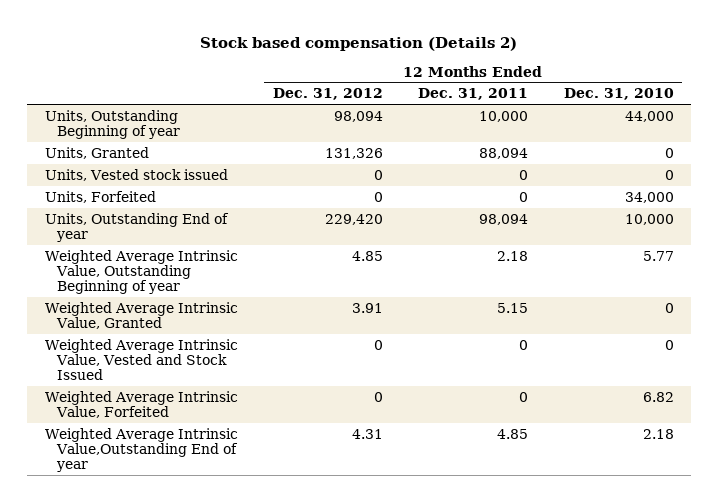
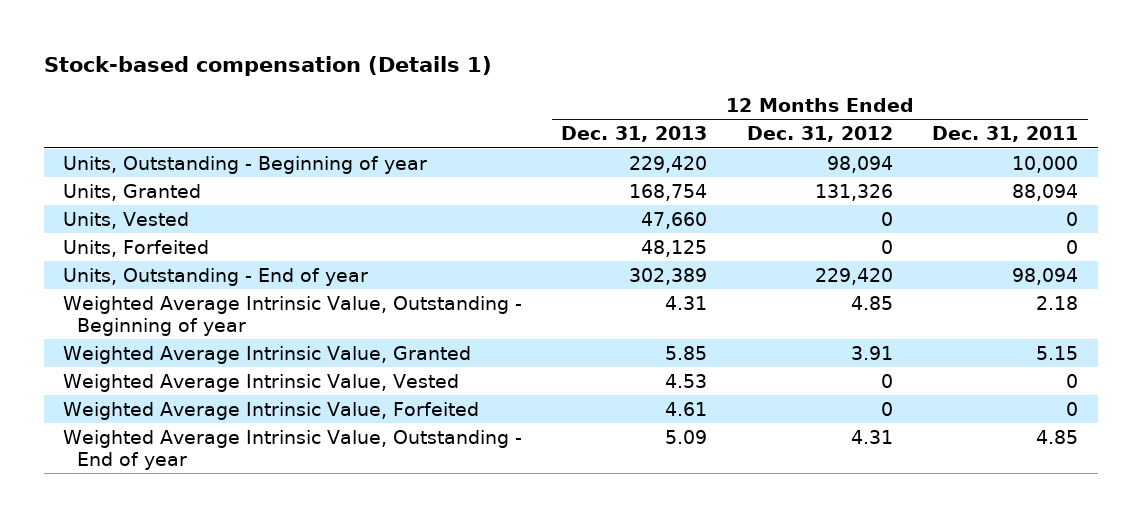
- Stock based compensation (Details 2)
+ Stock-based compensation (Details 1)
- | 12 Months Ended Dec. 31, 2012 | 12 Months Ended Dec. 31, 2011 | 12 Months Ended Dec. 31, 2010
+ | 12 Months Ended Dec. 31, 2013 | 12 Months Ended Dec. 31, 2012 | 12 Months Ended Dec. 31, 2011
- Units, Outstanding Beginning of year | 98,094 | 10,000 | 44,000
+ Units, Outstanding - Beginning of year | 229,420 | 98,094 | 10,000
- Units, Vested stock issued | 0 | 0 | 0
+ Units, Vested | 47,660 | 0 | 0
- Units, Outstanding End of year | 229,420 | 98,094 | 10,000
- Weighted Average Intrinsic Value, Outstanding Beginning of year | 4.85 | 2.18 | 5.77
+ Units, Outstanding - End of year | 302,389 | 229,420 | 98,094
+ Weighted Average Intrinsic Value, Outstanding - Beginning of year | 4.31 | 4.85 | 2.18
- Weighted Average Intrinsic Value, Vested and Stock Issued | 0 | 0 | 0
+ Weighted Average Intrinsic Value, Vested | 4.53 | 0 | 0
- Weighted Average Intrinsic Value,Outstanding End of year | 4.31 | 4.85 | 2.18
+ Weighted Average Intrinsic Value, Outstanding - End of year | 5.09 | 4.31 | 4.85

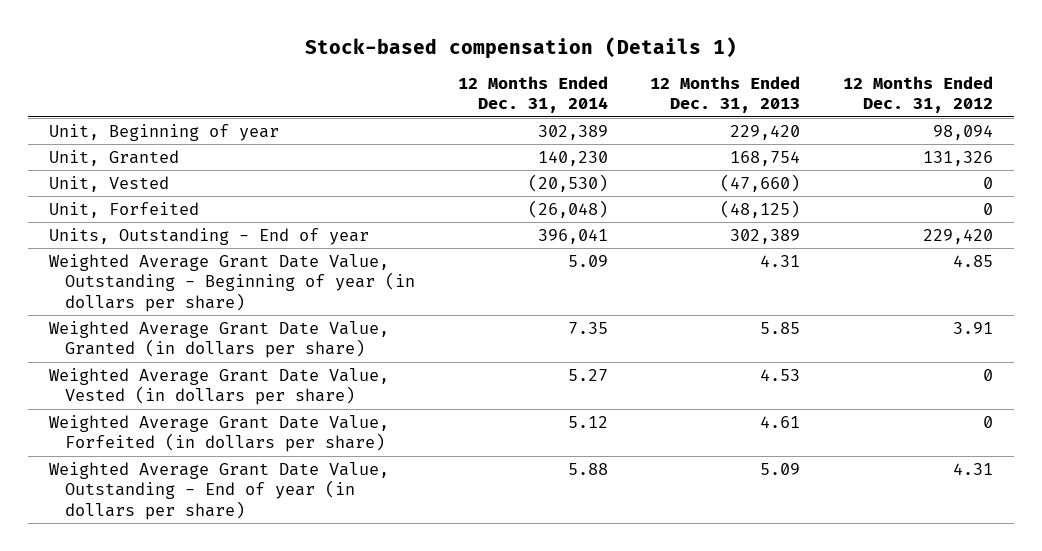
- | 12 Months Ended Dec. 31, 2013 | 12 Months Ended Dec. 31, 2012 | 12 Months Ended Dec. 31, 2011
+ | 12 Months Ended Dec. 31, 2014 | 12 Months Ended Dec. 31, 2013 | 12 Months Ended Dec. 31, 2012
- Units, Outstanding - Beginning of year | 229,420 | 98,094 | 10,000
- Units, Granted | 168,754 | 131,326 | 88,094
- Units, Vested | 47,660 | 0 | 0
- Units, Forfeited | 48,125 | 0 | 0
+ Unit, Beginning of year | 302,389 | 229,420 | 98,094
+ Unit, Granted | 140,230 | 168,754 | 131,326
+ Unit, Vested | (20,530) | (47,660) | 0
+ Unit, Forfeited | (26,048) | (48,125) | 0
- Weighted Average Intrinsic Value, Outstanding - Beginning of year | 4.31 | 4.85 | 2.18
- Weighted Average Intrinsic Value, Granted | 5.85 | 3.91 | 5.15
- Weighted Average Intrinsic Value, Vested | 4.53 | 0 | 0
- Weighted Average Intrinsic Value, Forfeited | 4.61 | 0 | 0
- Weighted Average Intrinsic Value, Outstanding - End of year | 5.09 | 4.31 | 4.85
+ Weighted Average Grant Date Value, Outstanding - Beginning of year (in dollars per share) | 5.09 | 4.31 | 4.85
+ Weighted Average Grant Date Value, Granted (in dollars per share) | 7.35 | 5.85 | 3.91
+ Weighted Average Grant Date Value, Vested (in dollars per share) | 5.27 | 4.53 | 0
+ Weighted Average Grant Date Value, Forfeited (in dollars per share) | 5.12 | 4.61 | 0
+ Weighted Average Grant Date Value, Outstanding - End of year (in dollars per share) | 5.88 | 5.09 | 4.31

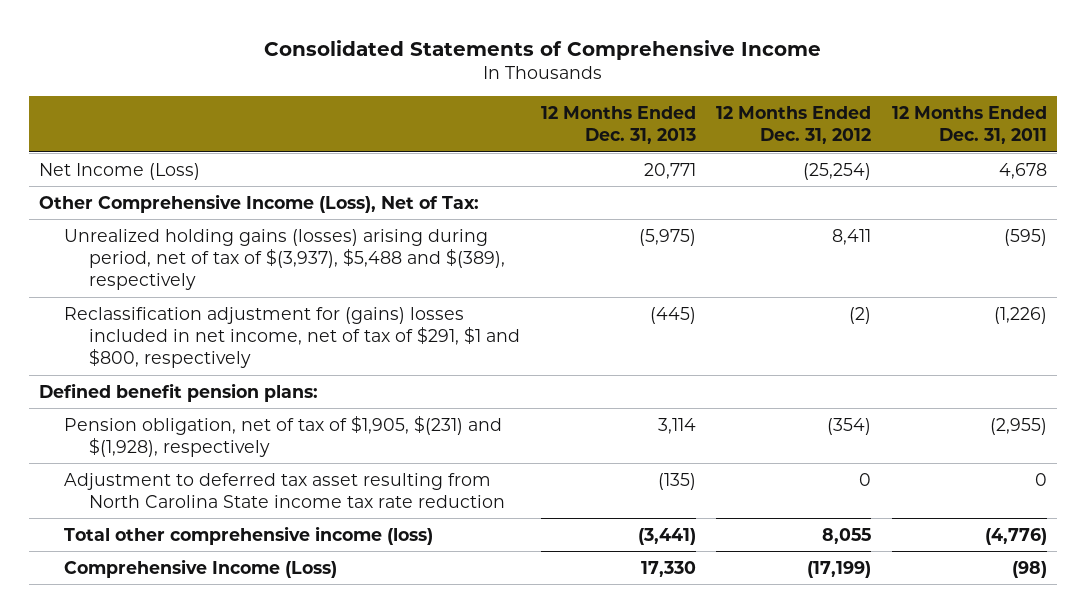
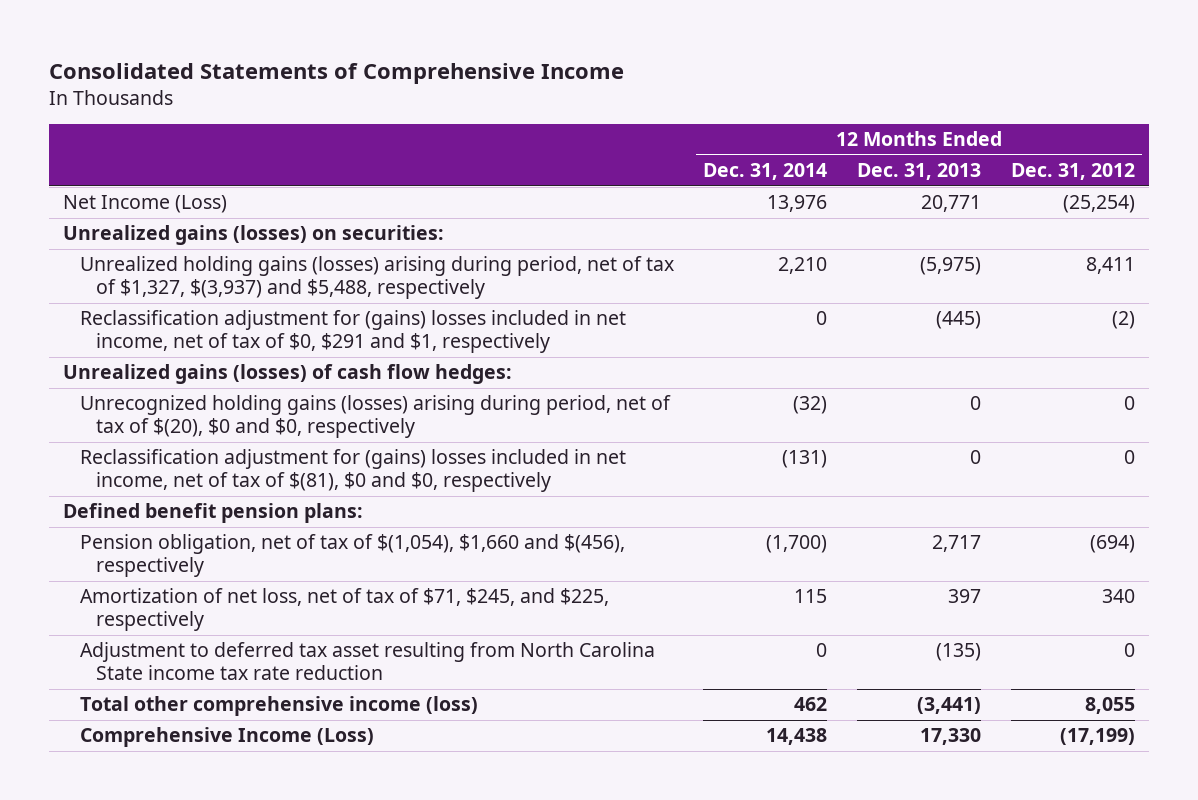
- | 12 Months Ended Dec. 31, 2013 | 12 Months Ended Dec. 31, 2012 | 12 Months Ended Dec. 31, 2011
+ | 12 Months Ended Dec. 31, 2014 | 12 Months Ended Dec. 31, 2013 | 12 Months Ended Dec. 31, 2012
- Other Comprehensive Income (Loss), Net of Tax:
- Unrealized holding gains (losses) arising during period, net of tax of $(3,937), $5,488 and $(389), respectively | (5,975) | 8,411 | (595)
- Reclassification adjustment for (gains) losses included in net income, net of tax of $291, $1 and $800, respectively | (445) | (2) | (1,226)
+ Unrealized gains (losses) on securities:
+ Unrealized holding gains (losses) arising during period, net of tax of $1,327, $(3,937) and $5,488, respectively | 2,210 | (5,975) | 8,411
+ Reclassification adjustment for (gains) losses included in net income, net of tax of $0, $291 and $1, respectively | 0 | (445) | (2)
+ Unrealized gains (losses) of cash flow hedges:
+ Unrecognized holding gains (losses) arising during period, net of tax of $(20), $0 and $0, respectively | (32) | 0 | 0
+ Reclassification adjustment for (gains) losses included in net income, net of tax of $(81), $0 and $0, respectively | (131) | 0 | 0
- Pension obligation, net of tax of $1,905, $(231) and $(1,928), respectively | 3,114 | (354) | (2,955)
+ Pension obligation, net of tax of $(1,054), $1,660 and $(456), respectively | (1,700) | 2,717 | (694)
+ Amortization of net loss, net of tax of $71, $245, and $225, respectively | 115 | 397 | 340

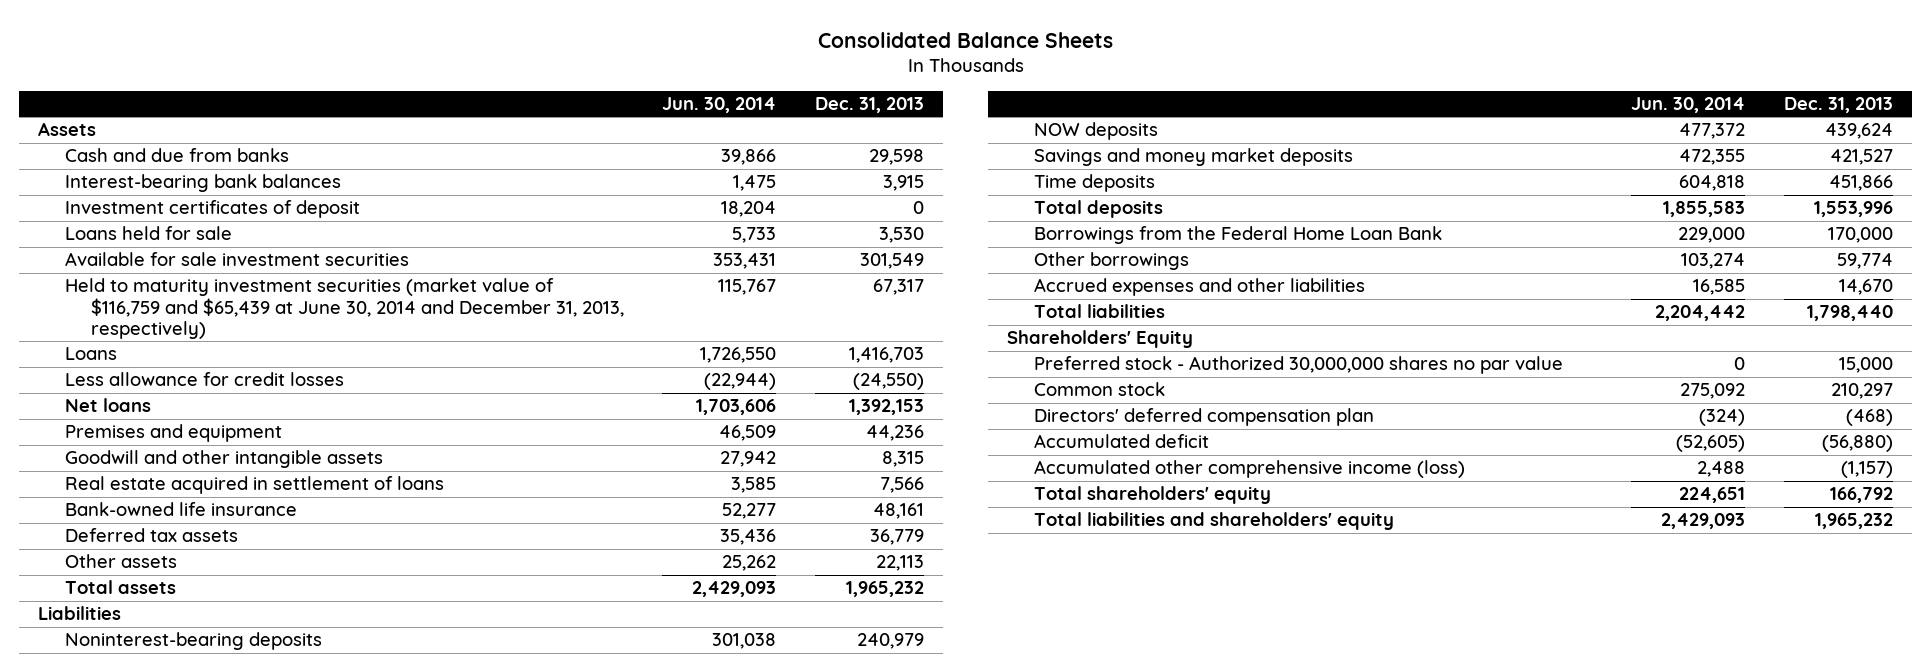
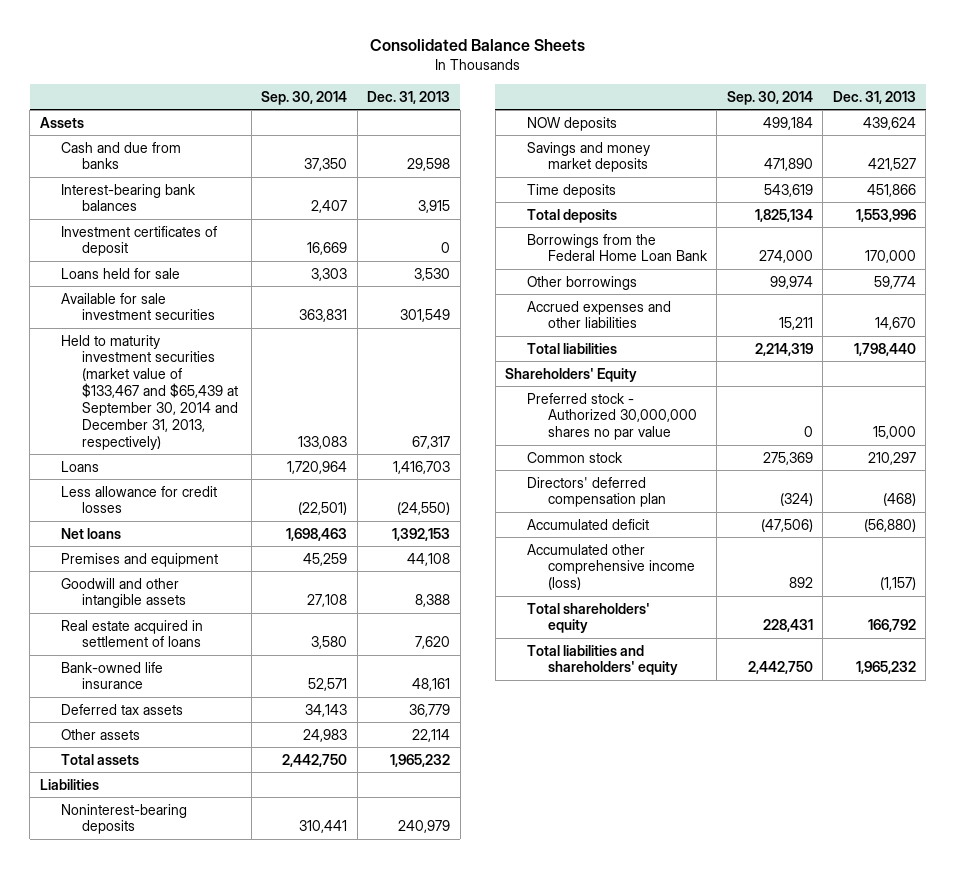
- | Jun. 30, 2014 | Dec. 31, 2013
+ | Sep. 30, 2014 | Dec. 31, 2013
- Held to maturity investment securities (market value of $116,759 and $65,439 at June 30, 2014 and December 31, 2013, respectively) | 115,767 | 67,317
+ Held to maturity investment securities (market value of $133,467 and $65,439 at September 30, 2014 and December 31, 2013, respectively) | 133,083 | 67,317
- Premises and equipment | 46,509 | 44,236
- Goodwill and other intangible assets | 27,942 | 8,315
- Real estate acquired in settlement of loans | 3,585 | 7,566
+ Premises and equipment | 45,259 | 44,108
+ Goodwill and other intangible assets | 27,108 | 8,388
+ Real estate acquired in settlement of loans | 3,580 | 7,620
- Other assets | 25,262 | 22,113
+ Other assets | 24,983 | 22,114

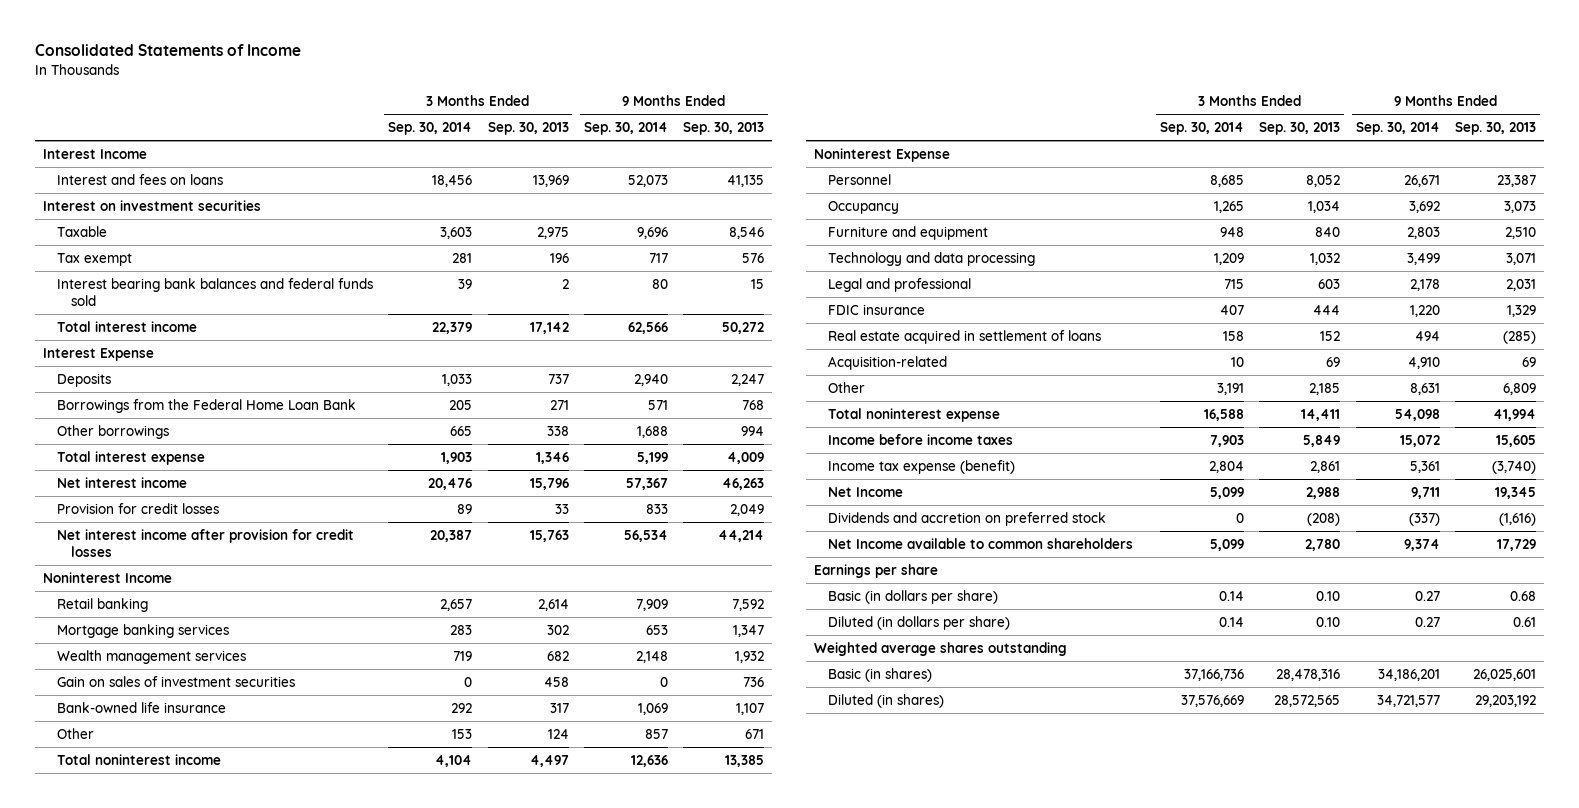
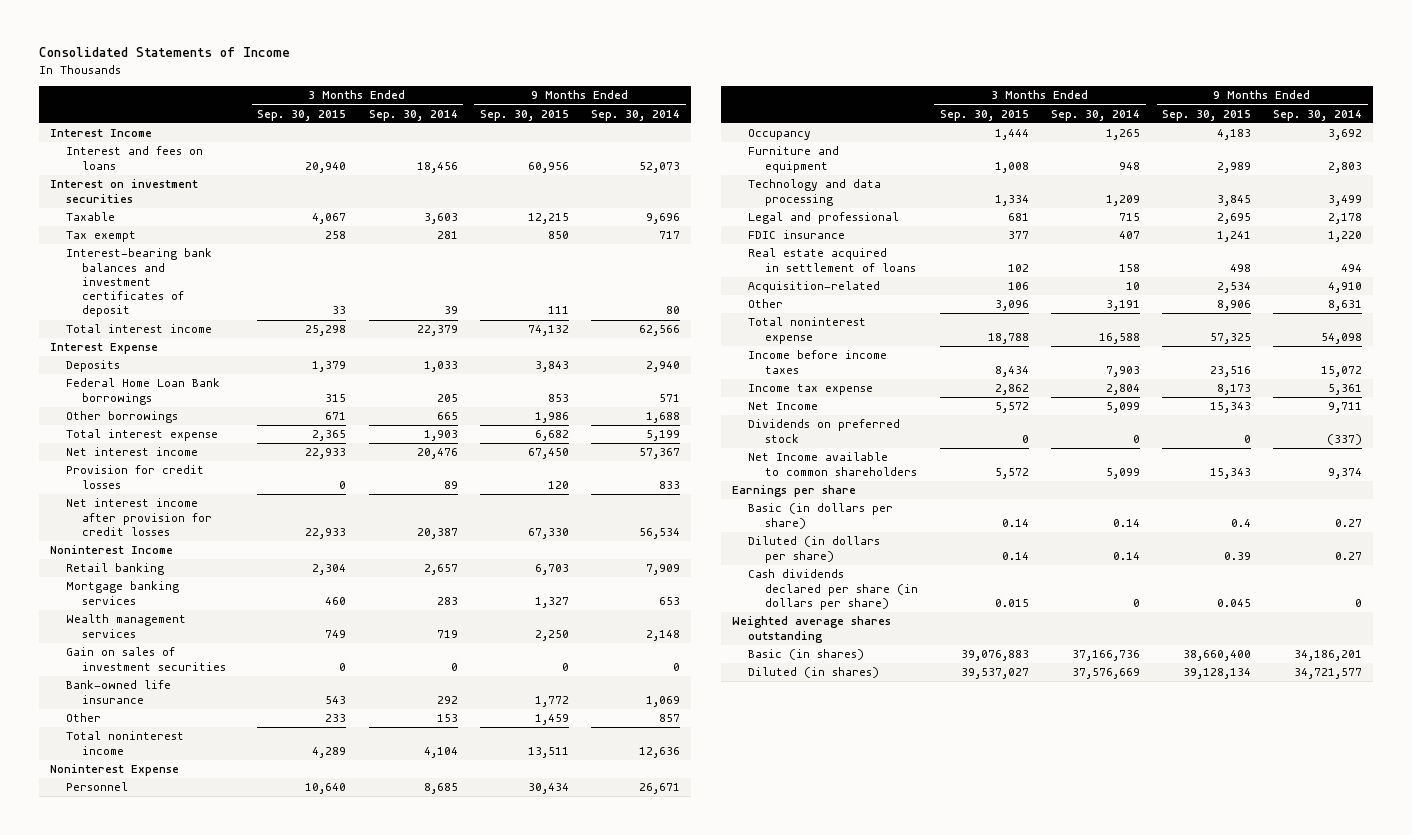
- | 3 Months Ended Sep. 30, 2014 | 3 Months Ended Sep. 30, 2013 | 9 Months Ended Sep. 30, 2014 | 9 Months Ended Sep. 30, 2013
+ | 3 Months Ended Sep. 30, 2015 | 3 Months Ended Sep. 30, 2014 | 9 Months Ended Sep. 30, 2015 | 9 Months Ended Sep. 30, 2014
- Interest bearing bank balances and federal funds sold | 39 | 2 | 80 | 15
+ Interest-bearing bank balances and investment certificates of deposit | 33 | 39 | 111 | 80
- Borrowings from the Federal Home Loan Bank | 205 | 271 | 571 | 768
+ Federal Home Loan Bank borrowings | 315 | 205 | 853 | 571
- Income tax expense (benefit) | 2,804 | 2,861 | 5,361 | (3,740)
+ Income tax expense | 2,862 | 2,804 | 8,173 | 5,361
- Dividends and accretion on preferred stock | 0 | (208) | (337) | (1,616)
+ Dividends on preferred stock | 0 | 0 | 0 | (337)
+ Cash dividends declared per share (in dollars per share) | 0.015 | 0 | 0.045 | 0

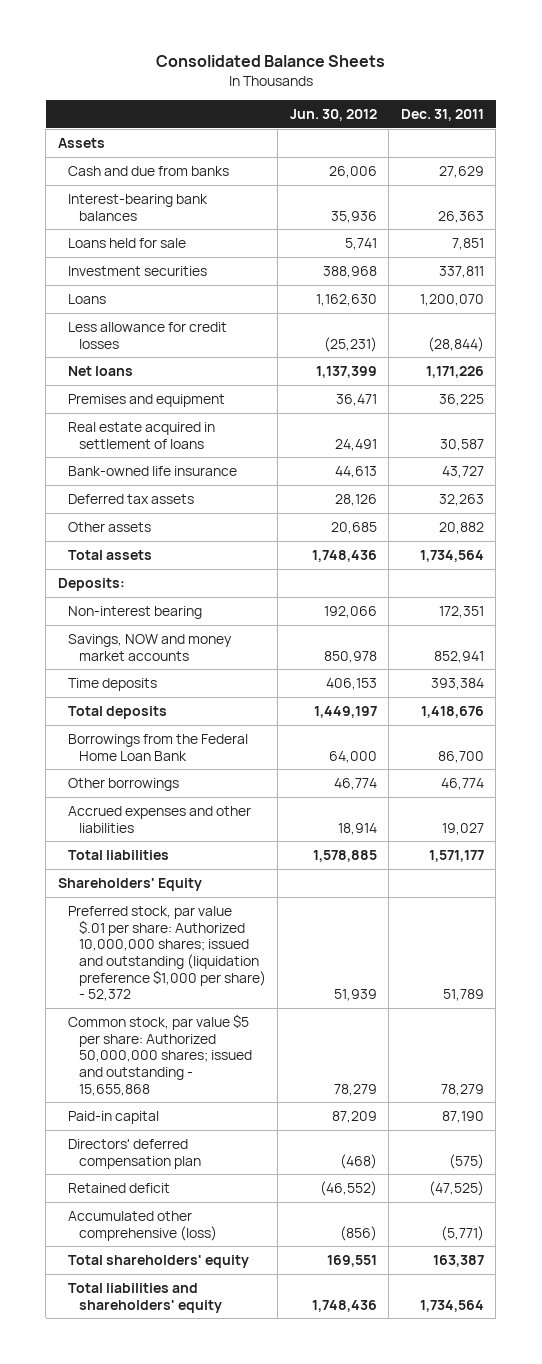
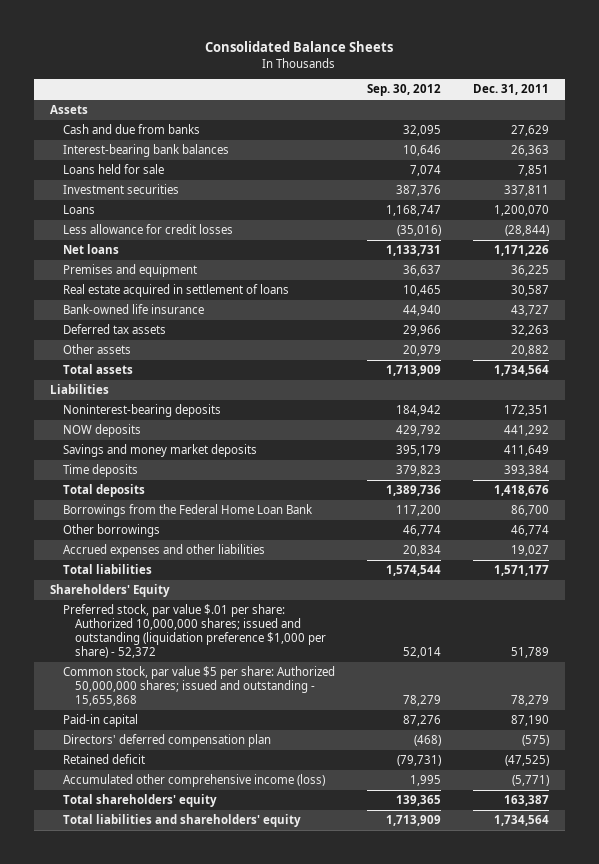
- | Jun. 30, 2012 | Dec. 31, 2011
+ | Sep. 30, 2012 | Dec. 31, 2011
- Deposits:
- Non-interest bearing | 192,066 | 172,351
- Savings, NOW and money market accounts | 850,978 | 852,941
+ Liabilities
+ Noninterest-bearing deposits | 184,942 | 172,351
+ NOW deposits | 429,792 | 441,292
+ Savings and money market deposits | 395,179 | 411,649
- Accumulated other comprehensive (loss) | (856) | (5,771)
+ Accumulated other comprehensive income (loss) | 1,995 | (5,771)

